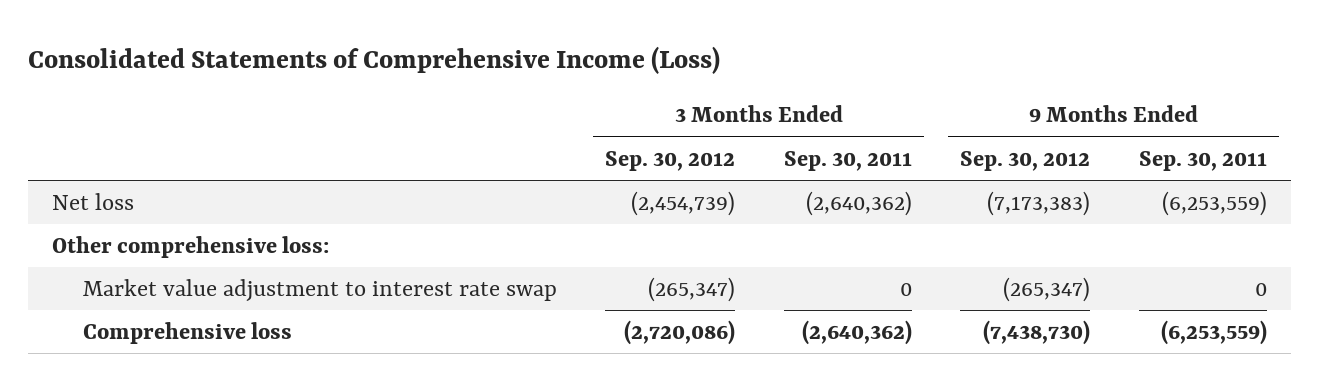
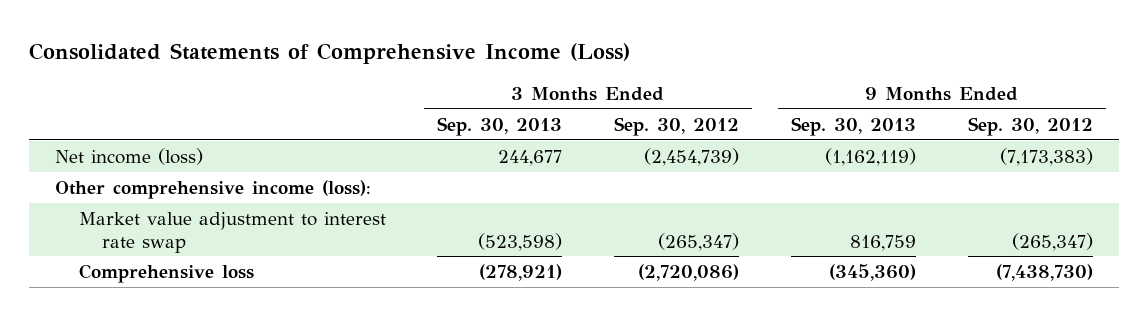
- | 3 Months Ended Sep. 30, 2012 | 3 Months Ended Sep. 30, 2011 | 9 Months Ended Sep. 30, 2012 | 9 Months Ended Sep. 30, 2011
+ | 3 Months Ended Sep. 30, 2013 | 3 Months Ended Sep. 30, 2012 | 9 Months Ended Sep. 30, 2013 | 9 Months Ended Sep. 30, 2012
- Net loss | (2,454,739) | (2,640,362) | (7,173,383) | (6,253,559)
- Other comprehensive loss:
+ Net income (loss) | 244,677 | (2,454,739) | (1,162,119) | (7,173,383)
+ Other comprehensive income (loss):

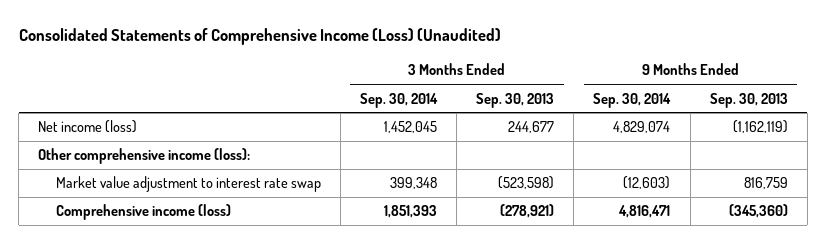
- Consolidated Statements of Comprehensive Income (Loss)
+ Consolidated Statements of Comprehensive Income (Loss) (Unaudited)
- | 3 Months Ended Sep. 30, 2013 | 3 Months Ended Sep. 30, 2012 | 9 Months Ended Sep. 30, 2013 | 9 Months Ended Sep. 30, 2012
+ | 3 Months Ended Sep. 30, 2014 | 3 Months Ended Sep. 30, 2013 | 9 Months Ended Sep. 30, 2014 | 9 Months Ended Sep. 30, 2013
- Comprehensive loss | (278,921) | (2,720,086) | (345,360) | (7,438,730)
+ Comprehensive income (loss) | 1,851,393 | (278,921) | 4,816,471 | (345,360)

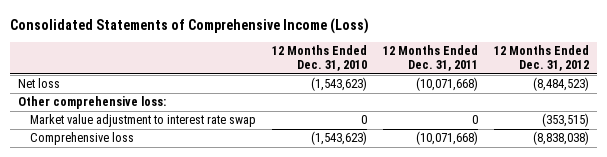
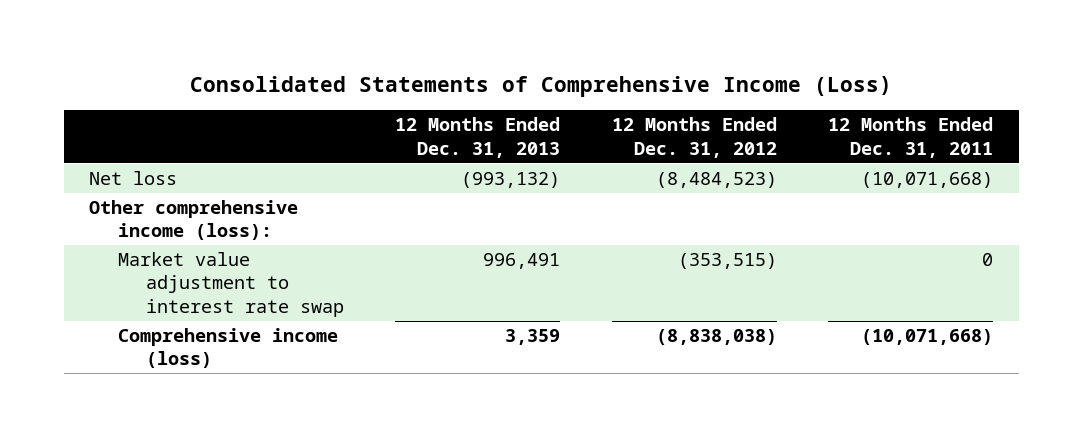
- | 12 Months Ended Dec. 31, 2010 | 12 Months Ended Dec. 31, 2011 | 12 Months Ended Dec. 31, 2012
+ | 12 Months Ended Dec. 31, 2013 | 12 Months Ended Dec. 31, 2012 | 12 Months Ended Dec. 31, 2011
- Other comprehensive loss:
+ Other comprehensive income (loss):
- Comprehensive loss | (1,543,623) | (10,071,668) | (8,838,038)
+ Comprehensive income (loss) | 3,359 | (8,838,038) | (10,071,668)

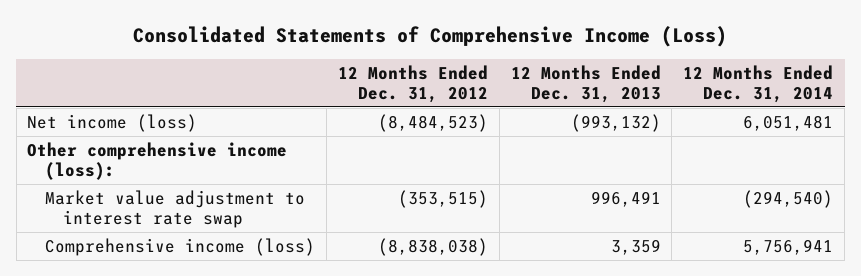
- | 12 Months Ended Dec. 31, 2013 | 12 Months Ended Dec. 31, 2012 | 12 Months Ended Dec. 31, 2011
+ | 12 Months Ended Dec. 31, 2012 | 12 Months Ended Dec. 31, 2013 | 12 Months Ended Dec. 31, 2014
- Net loss | (993,132) | (8,484,523) | (10,071,668)
+ Net income (loss) | (8,484,523) | (993,132) | 6,051,481

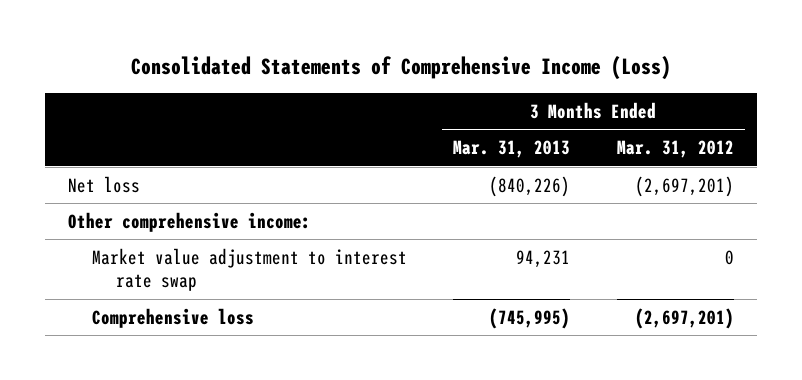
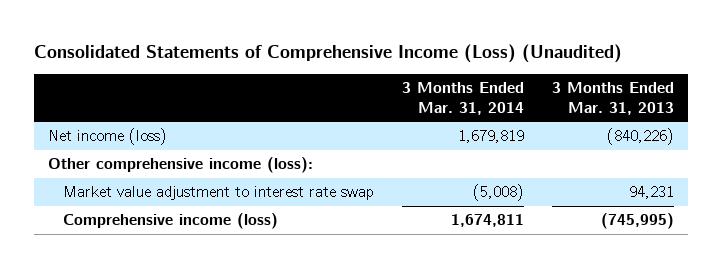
- Consolidated Statements of Comprehensive Income (Loss)
+ Consolidated Statements of Comprehensive Income (Loss) (Unaudited)
- | 3 Months Ended Mar. 31, 2013 | 3 Months Ended Mar. 31, 2012
+ | 3 Months Ended Mar. 31, 2014 | 3 Months Ended Mar. 31, 2013
- Net loss | (840,226) | (2,697,201)
- Other comprehensive income:
+ Net income (loss) | 1,679,819 | (840,226)
+ Other comprehensive income (loss):
- Comprehensive loss | (745,995) | (2,697,201)
+ Comprehensive income (loss) | 1,674,811 | (745,995)

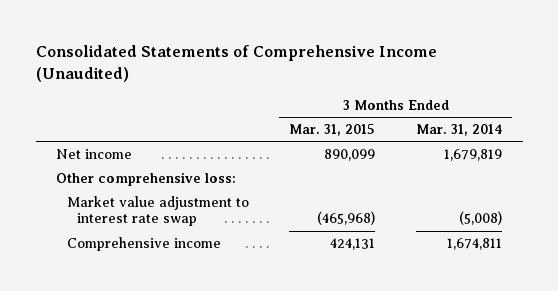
- Consolidated Statements of Comprehensive Income (Loss) (Unaudited)
+ Consolidated Statements of Comprehensive Income (Unaudited)
- | 3 Months Ended Mar. 31, 2014 | 3 Months Ended Mar. 31, 2013
+ | 3 Months Ended Mar. 31, 2015 | 3 Months Ended Mar. 31, 2014
- Net income (loss) | 1,679,819 | (840,226)
- Other comprehensive income (loss):
+ Net income | 890,099 | 1,679,819
+ Other comprehensive loss:
- Comprehensive income (loss) | 1,674,811 | (745,995)
+ Comprehensive income | 424,131 | 1,674,811

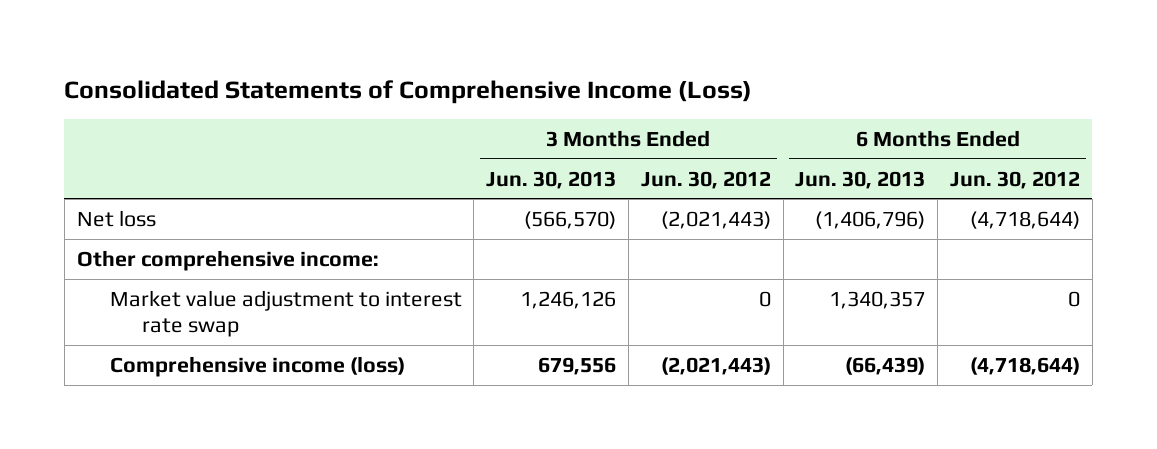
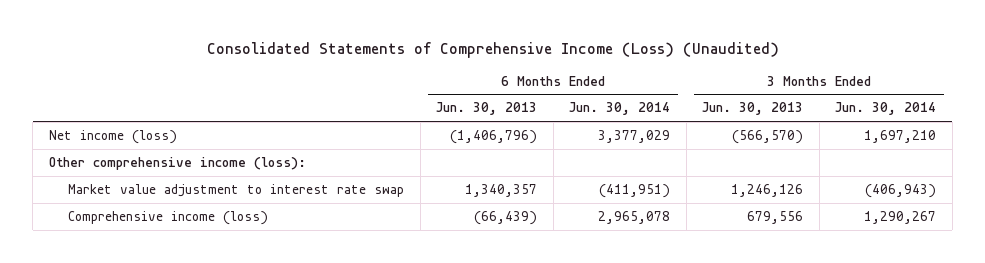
- Consolidated Statements of Comprehensive Income (Loss)
+ Consolidated Statements of Comprehensive Income (Loss) (Unaudited)
- | 3 Months Ended Jun. 30, 2013 | 3 Months Ended Jun. 30, 2012 | 6 Months Ended Jun. 30, 2013 | 6 Months Ended Jun. 30, 2012
+ | 6 Months Ended Jun. 30, 2013 | 6 Months Ended Jun. 30, 2014 | 3 Months Ended Jun. 30, 2013 | 3 Months Ended Jun. 30, 2014
- Net loss | (566,570) | (2,021,443) | (1,406,796) | (4,718,644)
- Other comprehensive income:
+ Net income (loss) | (1,406,796) | 3,377,029 | (566,570) | 1,697,210
+ Other comprehensive income (loss):

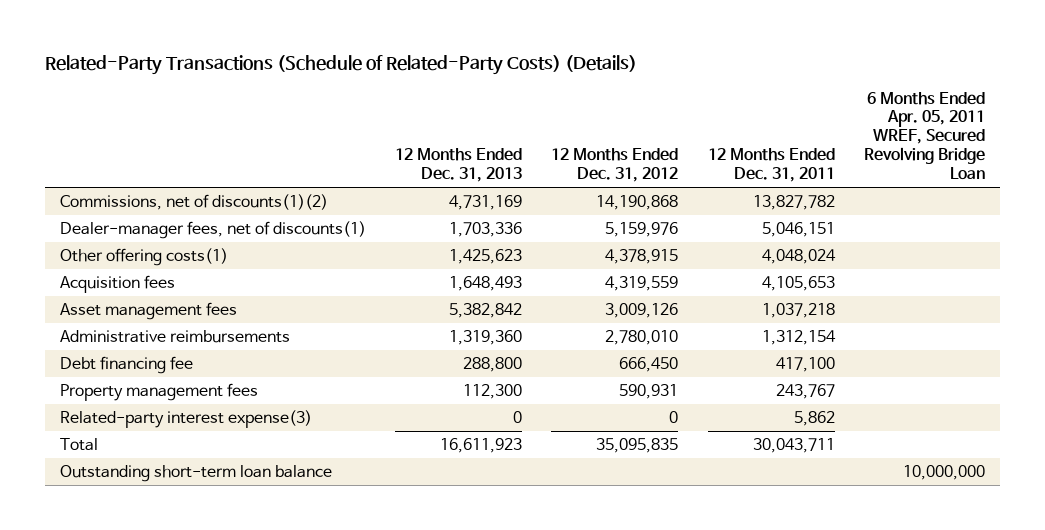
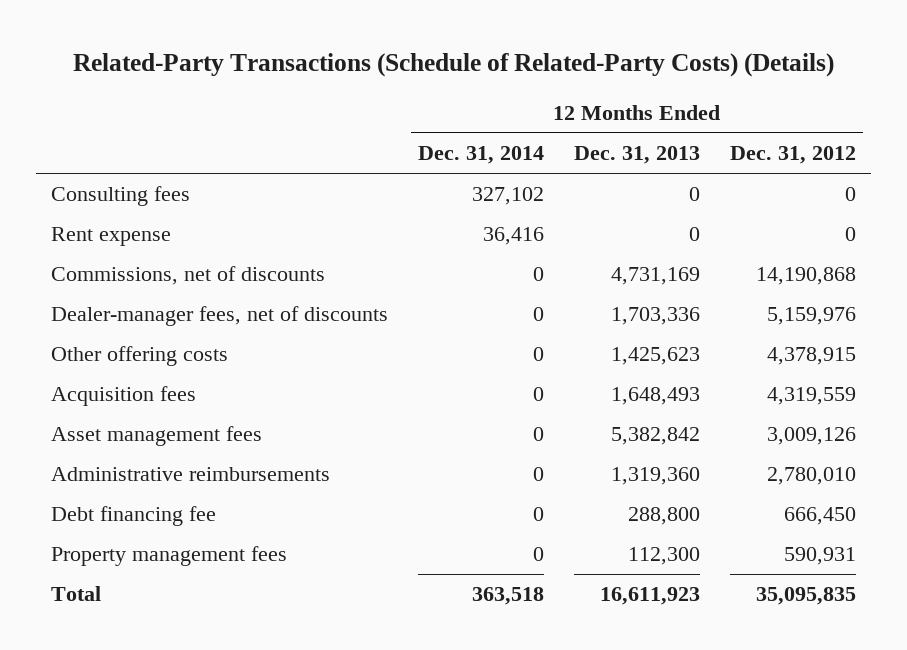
- | 12 Months Ended Dec. 31, 2013 | 12 Months Ended Dec. 31, 2012 | 12 Months Ended Dec. 31, 2011 | 6 Months Ended Apr. 05, 2011 WREF, Secured Revolving Bridge Loan
+ | 12 Months Ended Dec. 31, 2014 | 12 Months Ended Dec. 31, 2013 | 12 Months Ended Dec. 31, 2012
- Commissions, net of discounts(1)(2) | 4,731,169 | 14,190,868 | 13,827,782 |
- Dealer-manager fees, net of discounts(1) | 1,703,336 | 5,159,976 | 5,046,151 |
- Other offering costs(1) | 1,425,623 | 4,378,915 | 4,048,024 |
+ Consulting fees | 327,102 | 0 | 0
+ Rent expense | 36,416 | 0 | 0
+ Commissions, net of discounts | 0 | 4,731,169 | 14,190,868
+ Dealer-manager fees, net of discounts | 0 | 1,703,336 | 5,159,976
+ Other offering costs | 0 | 1,425,623 | 4,378,915
- Related-party interest expense(3) | 0 | 0 | 5,862 |
- Outstanding short-term loan balance | | | | 10,000,000

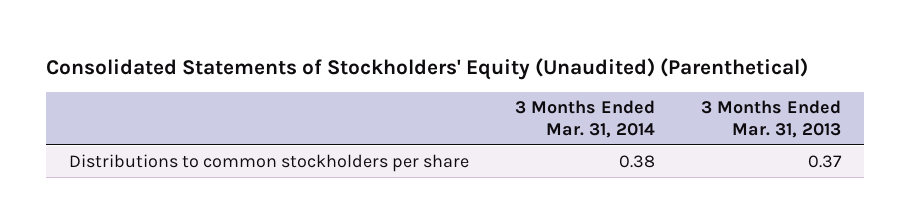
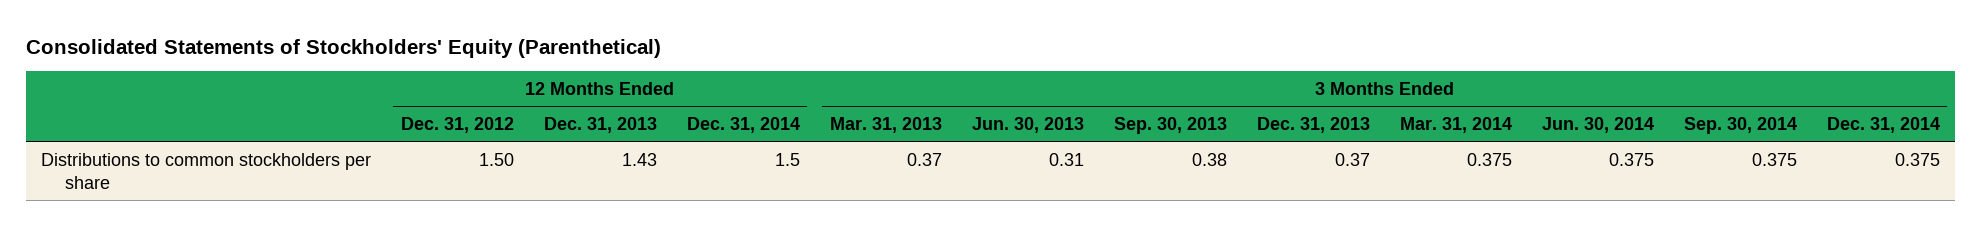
- Consolidated Statements of Stockholders' Equity (Unaudited) (Parenthetical)
+ Consolidated Statements of Stockholders' Equity (Parenthetical)
- | 3 Months Ended Mar. 31, 2014 | 3 Months Ended Mar. 31, 2013
+ | 12 Months Ended Dec. 31, 2012 | 12 Months Ended Dec. 31, 2013 | 12 Months Ended Dec. 31, 2014 | 3 Months Ended Mar. 31, 2013 | 3 Months Ended Jun. 30, 2013 | 3 Months Ended Sep. 30, 2013 | 3 Months Ended Dec. 31, 2013 | 3 Months Ended Mar. 31, 2014 | 3 Months Ended Jun. 30, 2014 | 3 Months Ended Sep. 30, 2014 | 3 Months Ended Dec. 31, 2014
- Distributions to common stockholders per share | 0.38 | 0.37
+ Distributions to common stockholders per share | 1.50 | 1.43 | 1.5 | 0.37 | 0.31 | 0.38 | 0.37 | 0.375 | 0.375 | 0.375 | 0.375

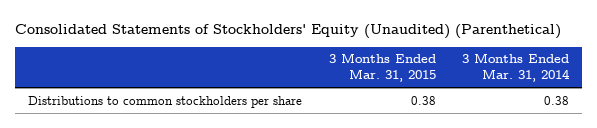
- Consolidated Statements of Stockholders' Equity (Parenthetical)
+ Consolidated Statements of Stockholders' Equity (Unaudited) (Parenthetical)
- | 12 Months Ended Dec. 31, 2012 | 12 Months Ended Dec. 31, 2013 | 12 Months Ended Dec. 31, 2014 | 3 Months Ended Mar. 31, 2013 | 3 Months Ended Jun. 30, 2013 | 3 Months Ended Sep. 30, 2013 | 3 Months Ended Dec. 31, 2013 | 3 Months Ended Mar. 31, 2014 | 3 Months Ended Jun. 30, 2014 | 3 Months Ended Sep. 30, 2014 | 3 Months Ended Dec. 31, 2014
+ | 3 Months Ended Mar. 31, 2015 | 3 Months Ended Mar. 31, 2014
- Distributions to common stockholders per share | 1.50 | 1.43 | 1.5 | 0.37 | 0.31 | 0.38 | 0.37 | 0.375 | 0.375 | 0.375 | 0.375
+ Distributions to common stockholders per share | 0.38 | 0.38

